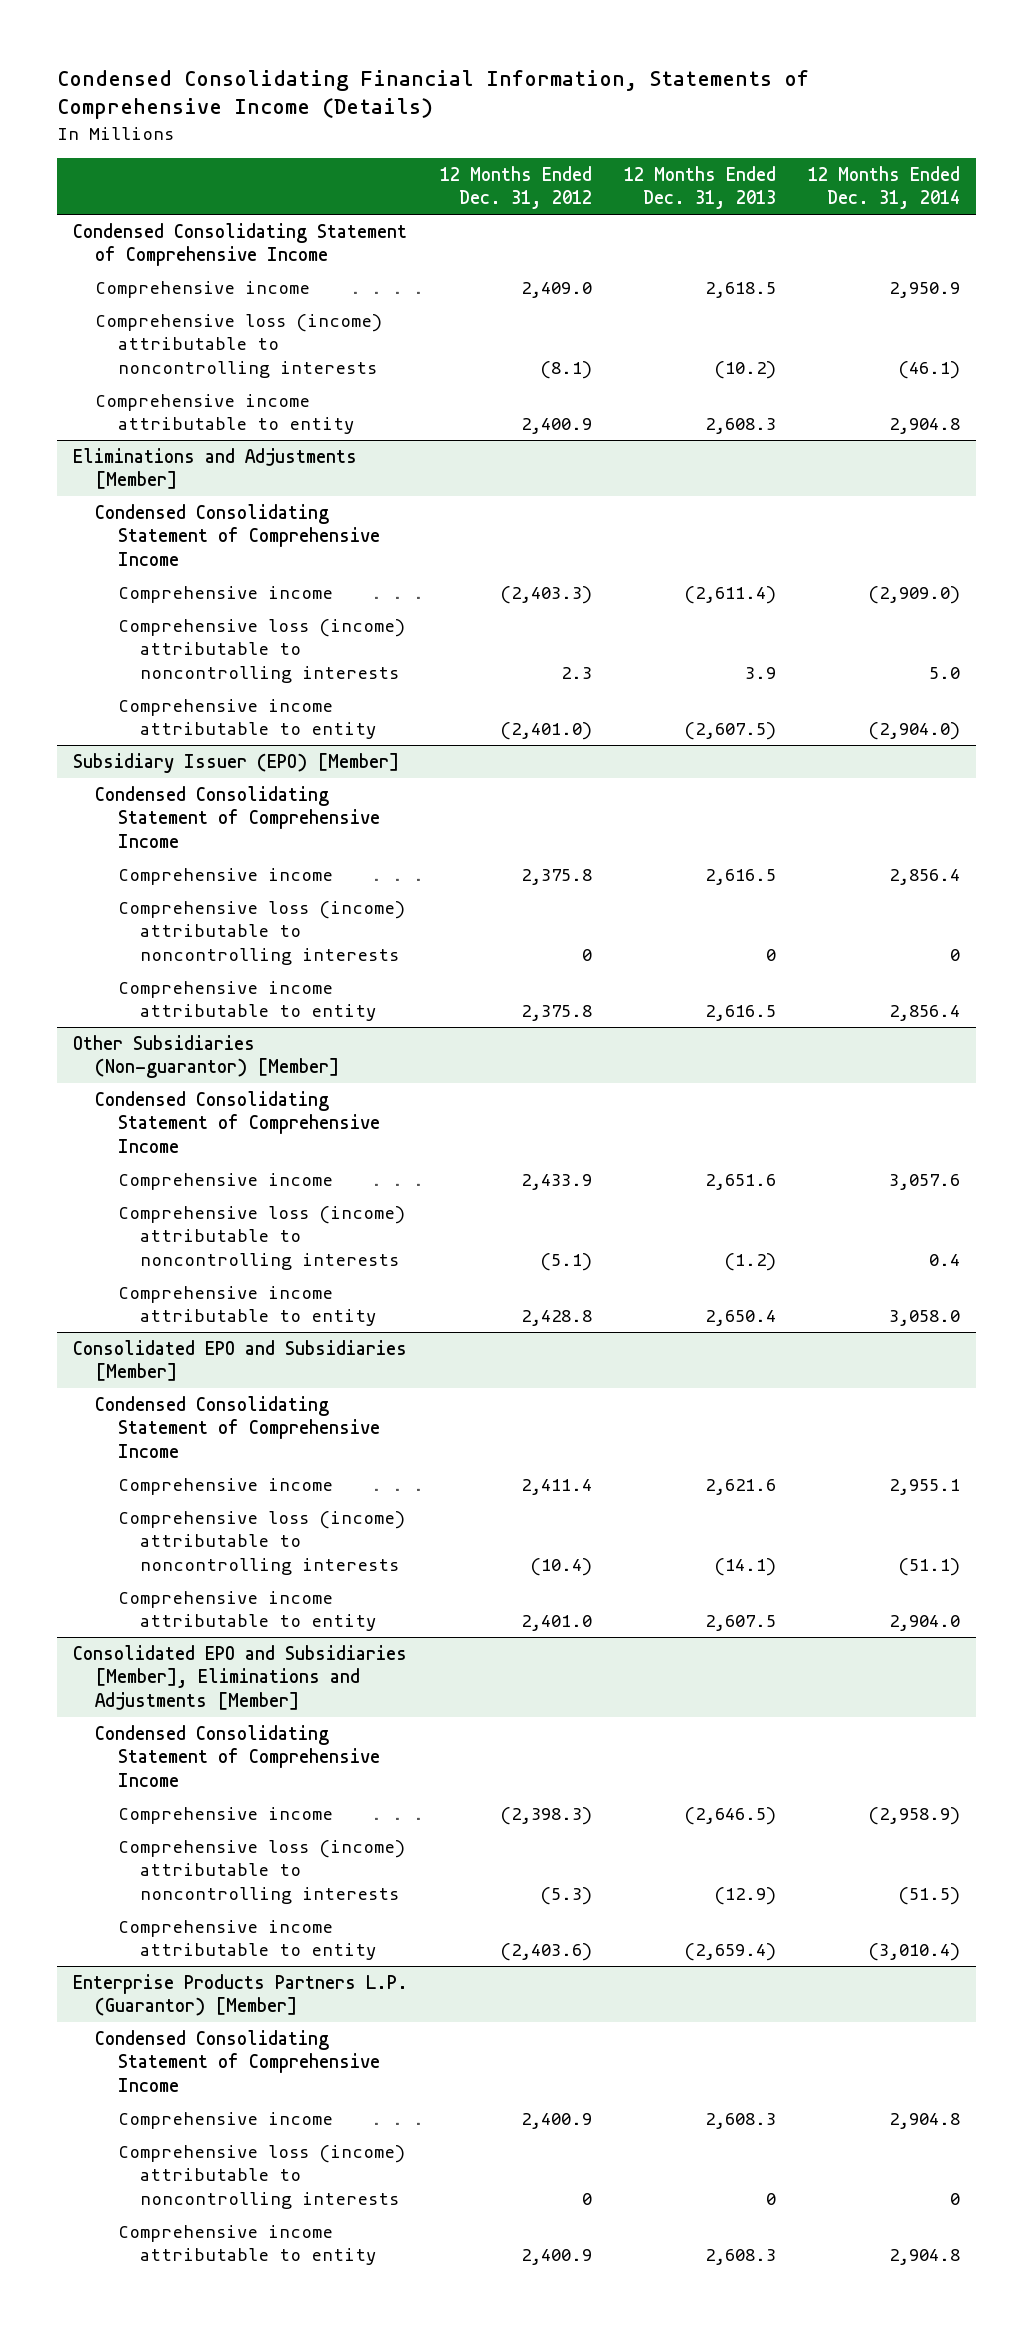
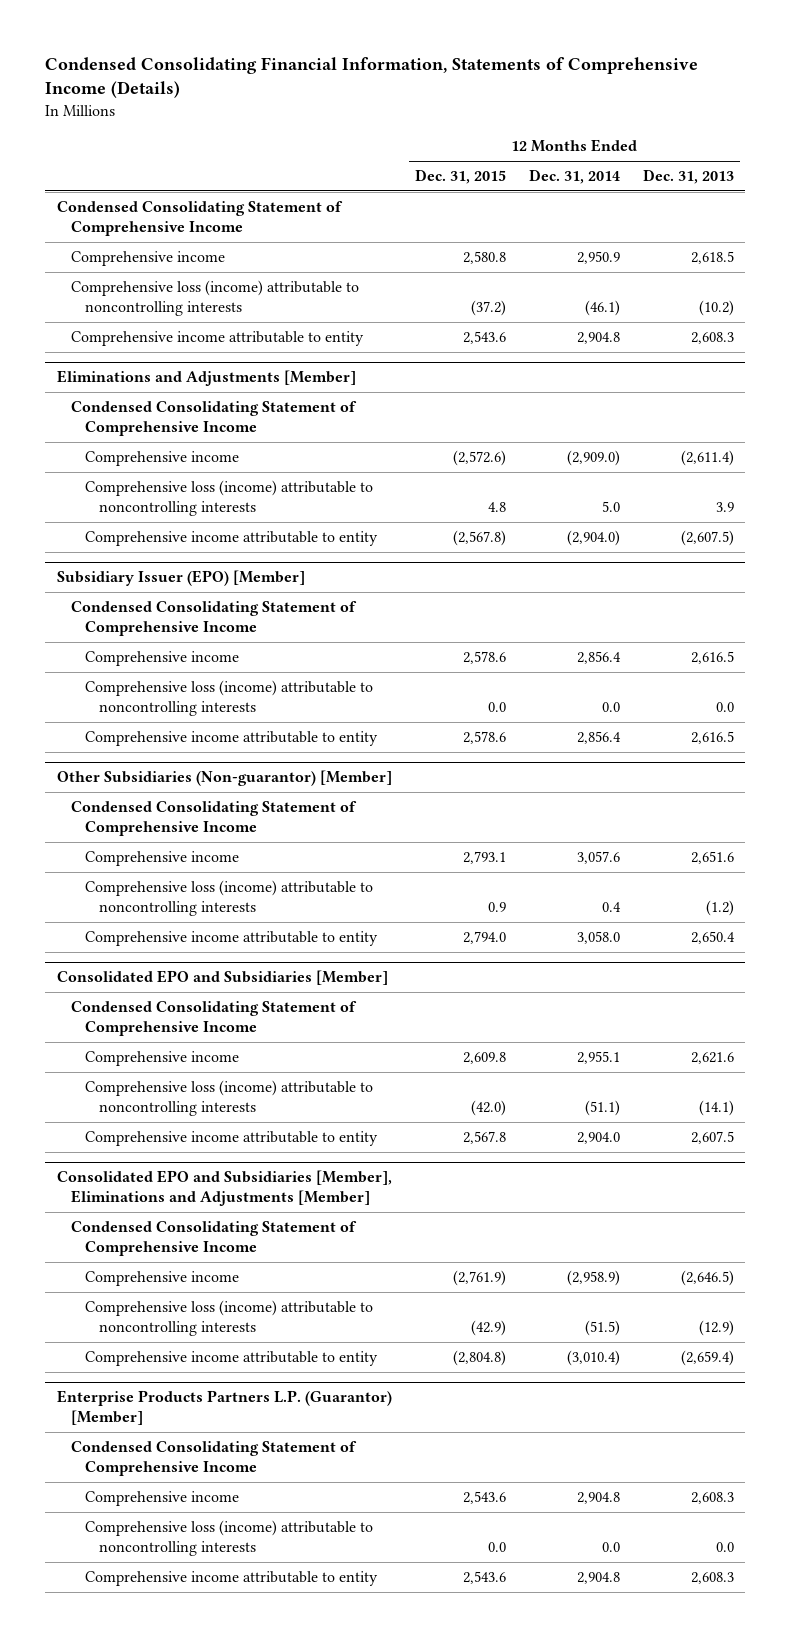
- | 12 Months Ended Dec. 31, 2012 | 12 Months Ended Dec. 31, 2013 | 12 Months Ended Dec. 31, 2014
+ | 12 Months Ended Dec. 31, 2015 | 12 Months Ended Dec. 31, 2014 | 12 Months Ended Dec. 31, 2013
@ Subsidiary Issuer (EPO) [Member]
- Comprehensive loss (income) attributable to noncontrolling interests | 0 | 0 | 0
+ Comprehensive loss (income) attributable to noncontrolling interests | 0.0 | 0.0 | 0.0
@ Enterprise Products Partners L.P. (Guarantor) [Member]
- Comprehensive loss (income) attributable to noncontrolling interests | 0 | 0 | 0
+ Comprehensive loss (income) attributable to noncontrolling interests | 0.0 | 0.0 | 0.0

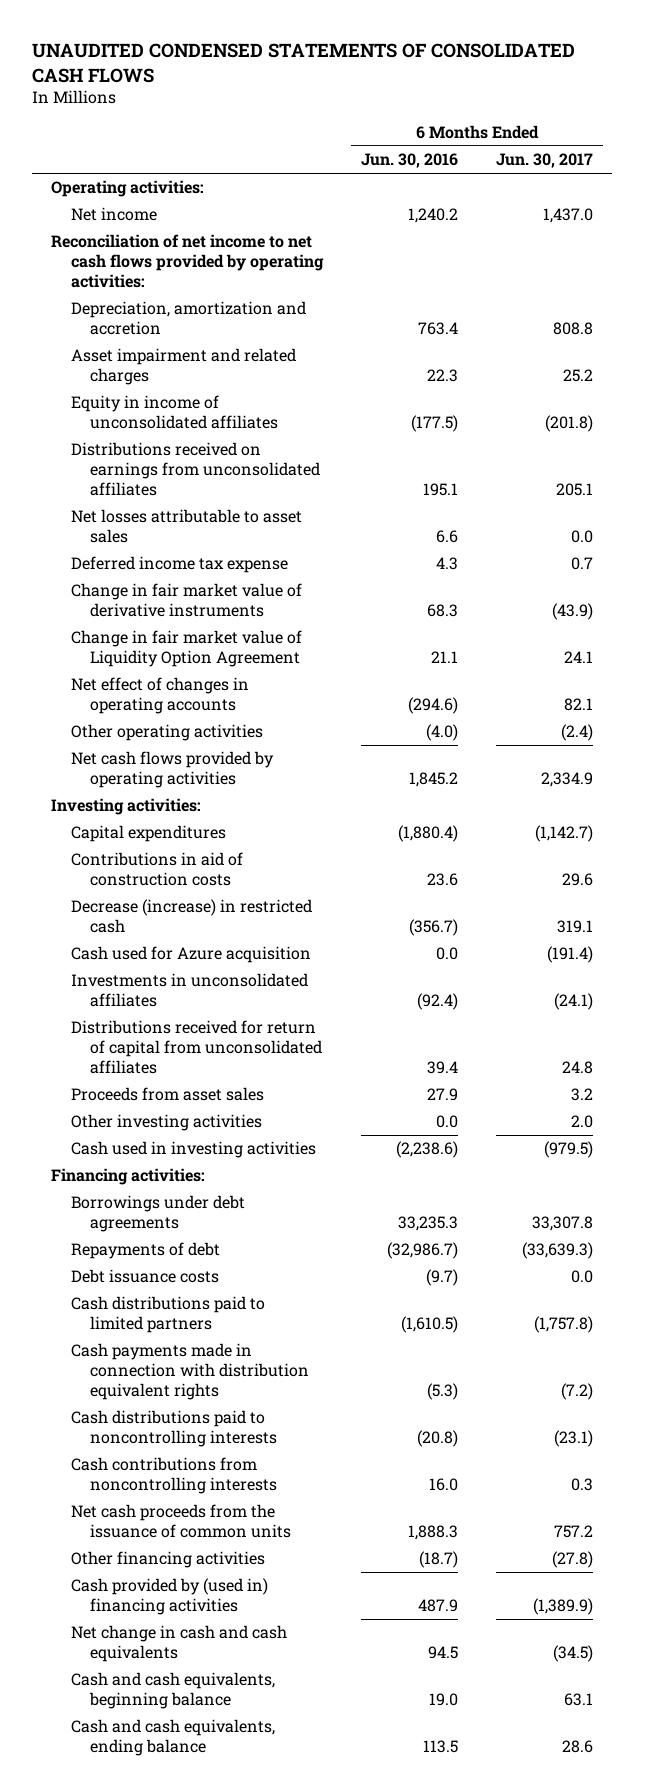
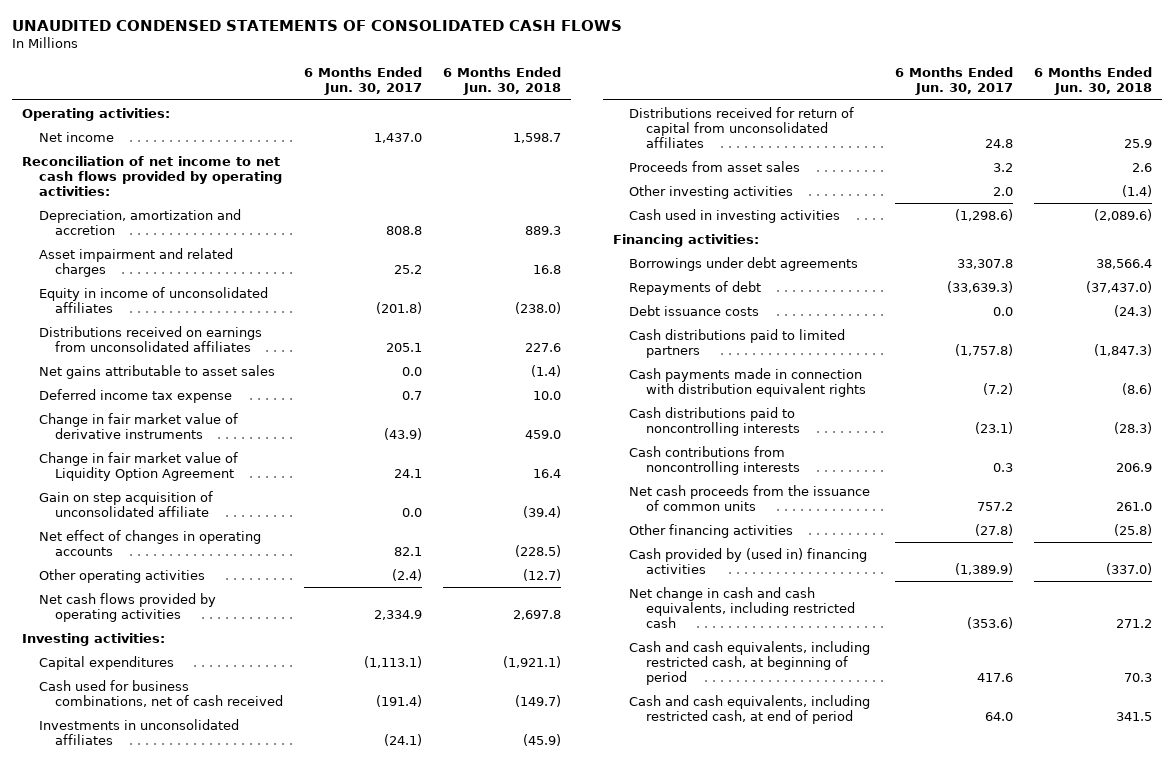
- | 6 Months Ended Jun. 30, 2016 | 6 Months Ended Jun. 30, 2017
+ | 6 Months Ended Jun. 30, 2017 | 6 Months Ended Jun. 30, 2018
- Net losses attributable to asset sales | 6.6 | 0.0
+ Net gains attributable to asset sales | 0.0 | (1.4)
+ Gain on step acquisition of unconsolidated affiliate | 0.0 | (39.4)
- Capital expenditures | (1,880.4) | (1,142.7)
- Contributions in aid of construction costs | 23.6 | 29.6
- Decrease (increase) in restricted cash | (356.7) | 319.1
- Cash used for Azure acquisition | 0.0 | (191.4)
+ Capital expenditures | (1,113.1) | (1,921.1)
+ Cash used for business combinations, net of cash received | (191.4) | (149.7)
- Cash used in investing activities | (2,238.6) | (979.5)
+ Cash used in investing activities | (1,298.6) | (2,089.6)
- Net change in cash and cash equivalents | 94.5 | (34.5)
- Cash and cash equivalents, beginning balance | 19.0 | 63.1
- Cash and cash equivalents, ending balance | 113.5 | 28.6
+ Net change in cash and cash equivalents, including restricted cash | (353.6) | 271.2
+ Cash and cash equivalents, including restricted cash, at beginning of period | 417.6 | 70.3
+ Cash and cash equivalents, including restricted cash, at end of period | 64.0 | 341.5

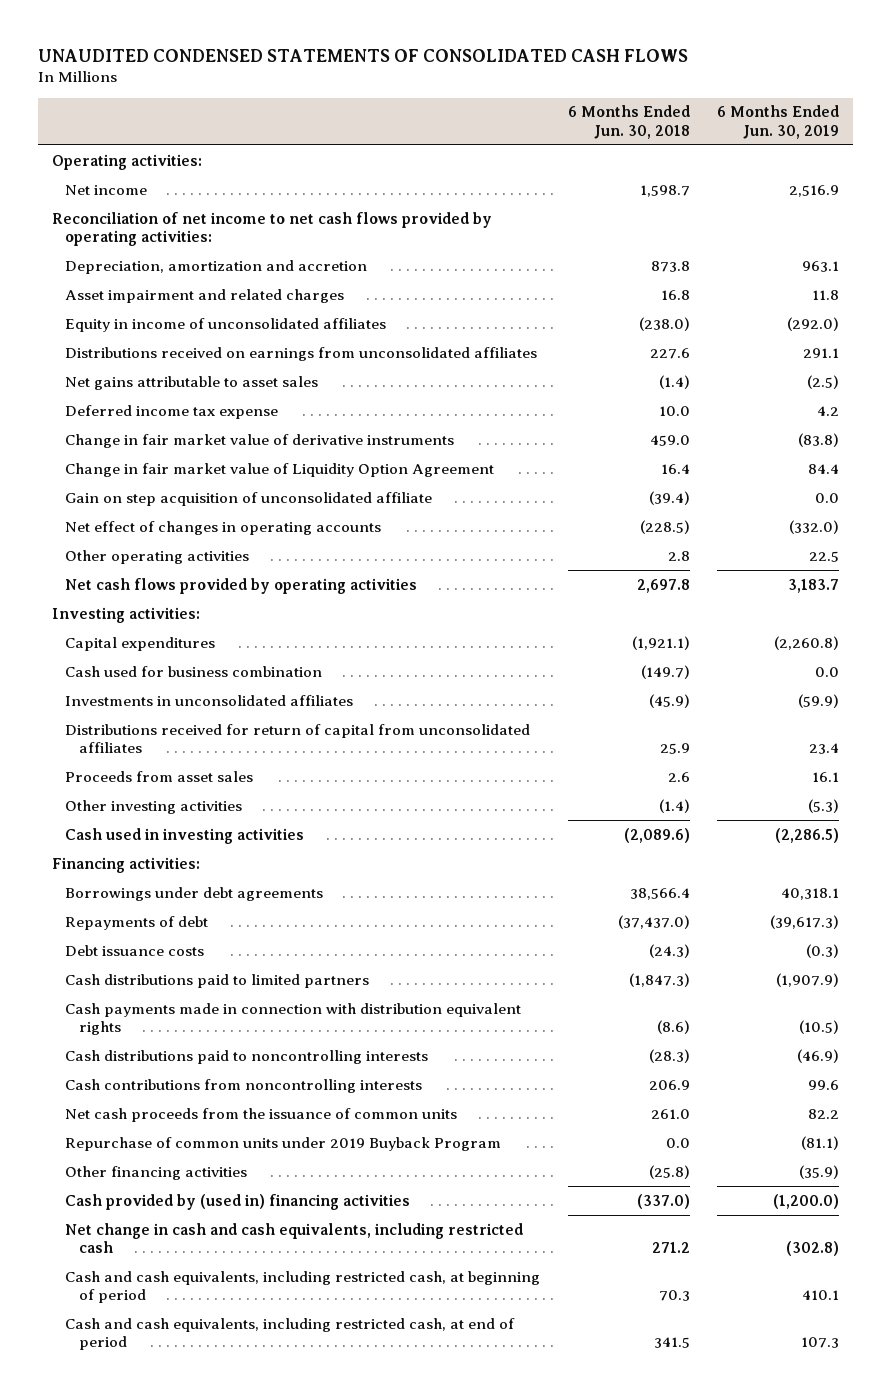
- | 6 Months Ended Jun. 30, 2017 | 6 Months Ended Jun. 30, 2018
+ | 6 Months Ended Jun. 30, 2018 | 6 Months Ended Jun. 30, 2019
- Depreciation, amortization and accretion | 808.8 | 889.3
+ Depreciation, amortization and accretion | 873.8 | 963.1
- Other operating activities | (2.4) | (12.7)
+ Other operating activities | 2.8 | 22.5
- Cash used for business combinations, net of cash received | (191.4) | (149.7)
+ Cash used for business combination | (149.7) | 0.0
+ Repurchase of common units under 2019 Buyback Program | 0.0 | (81.1)

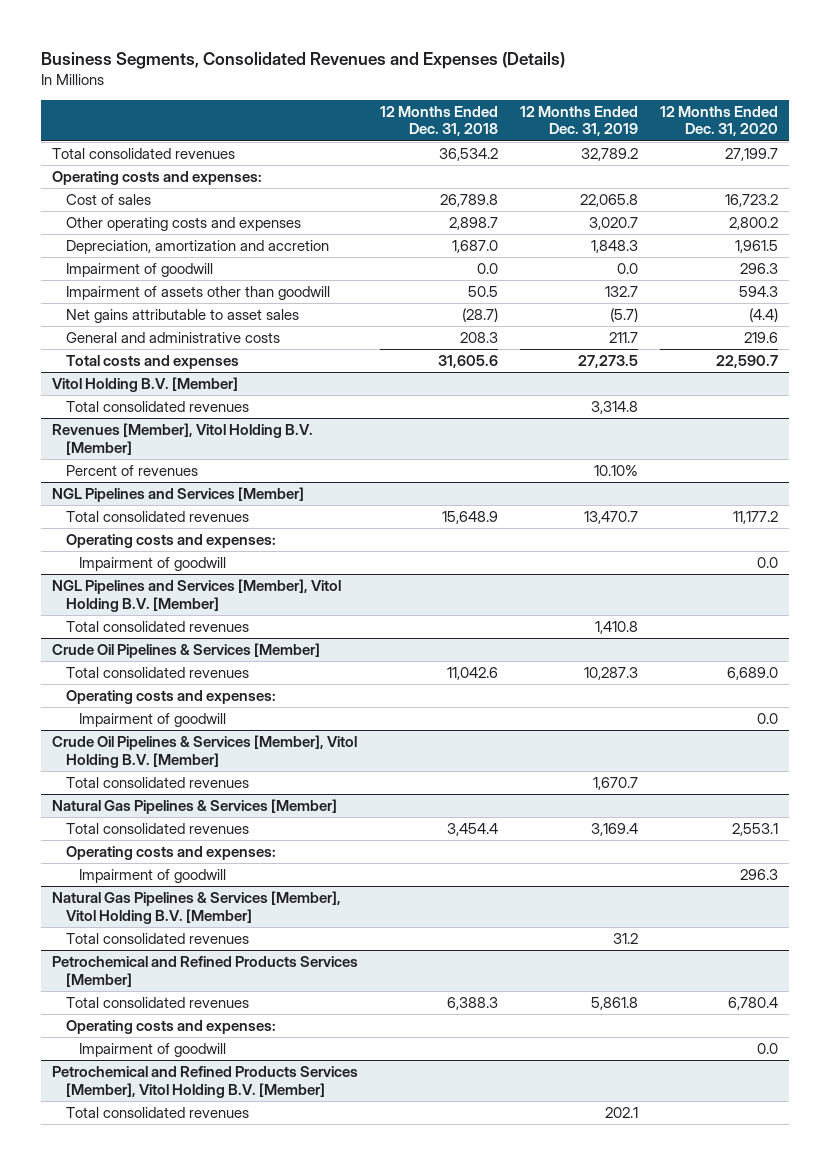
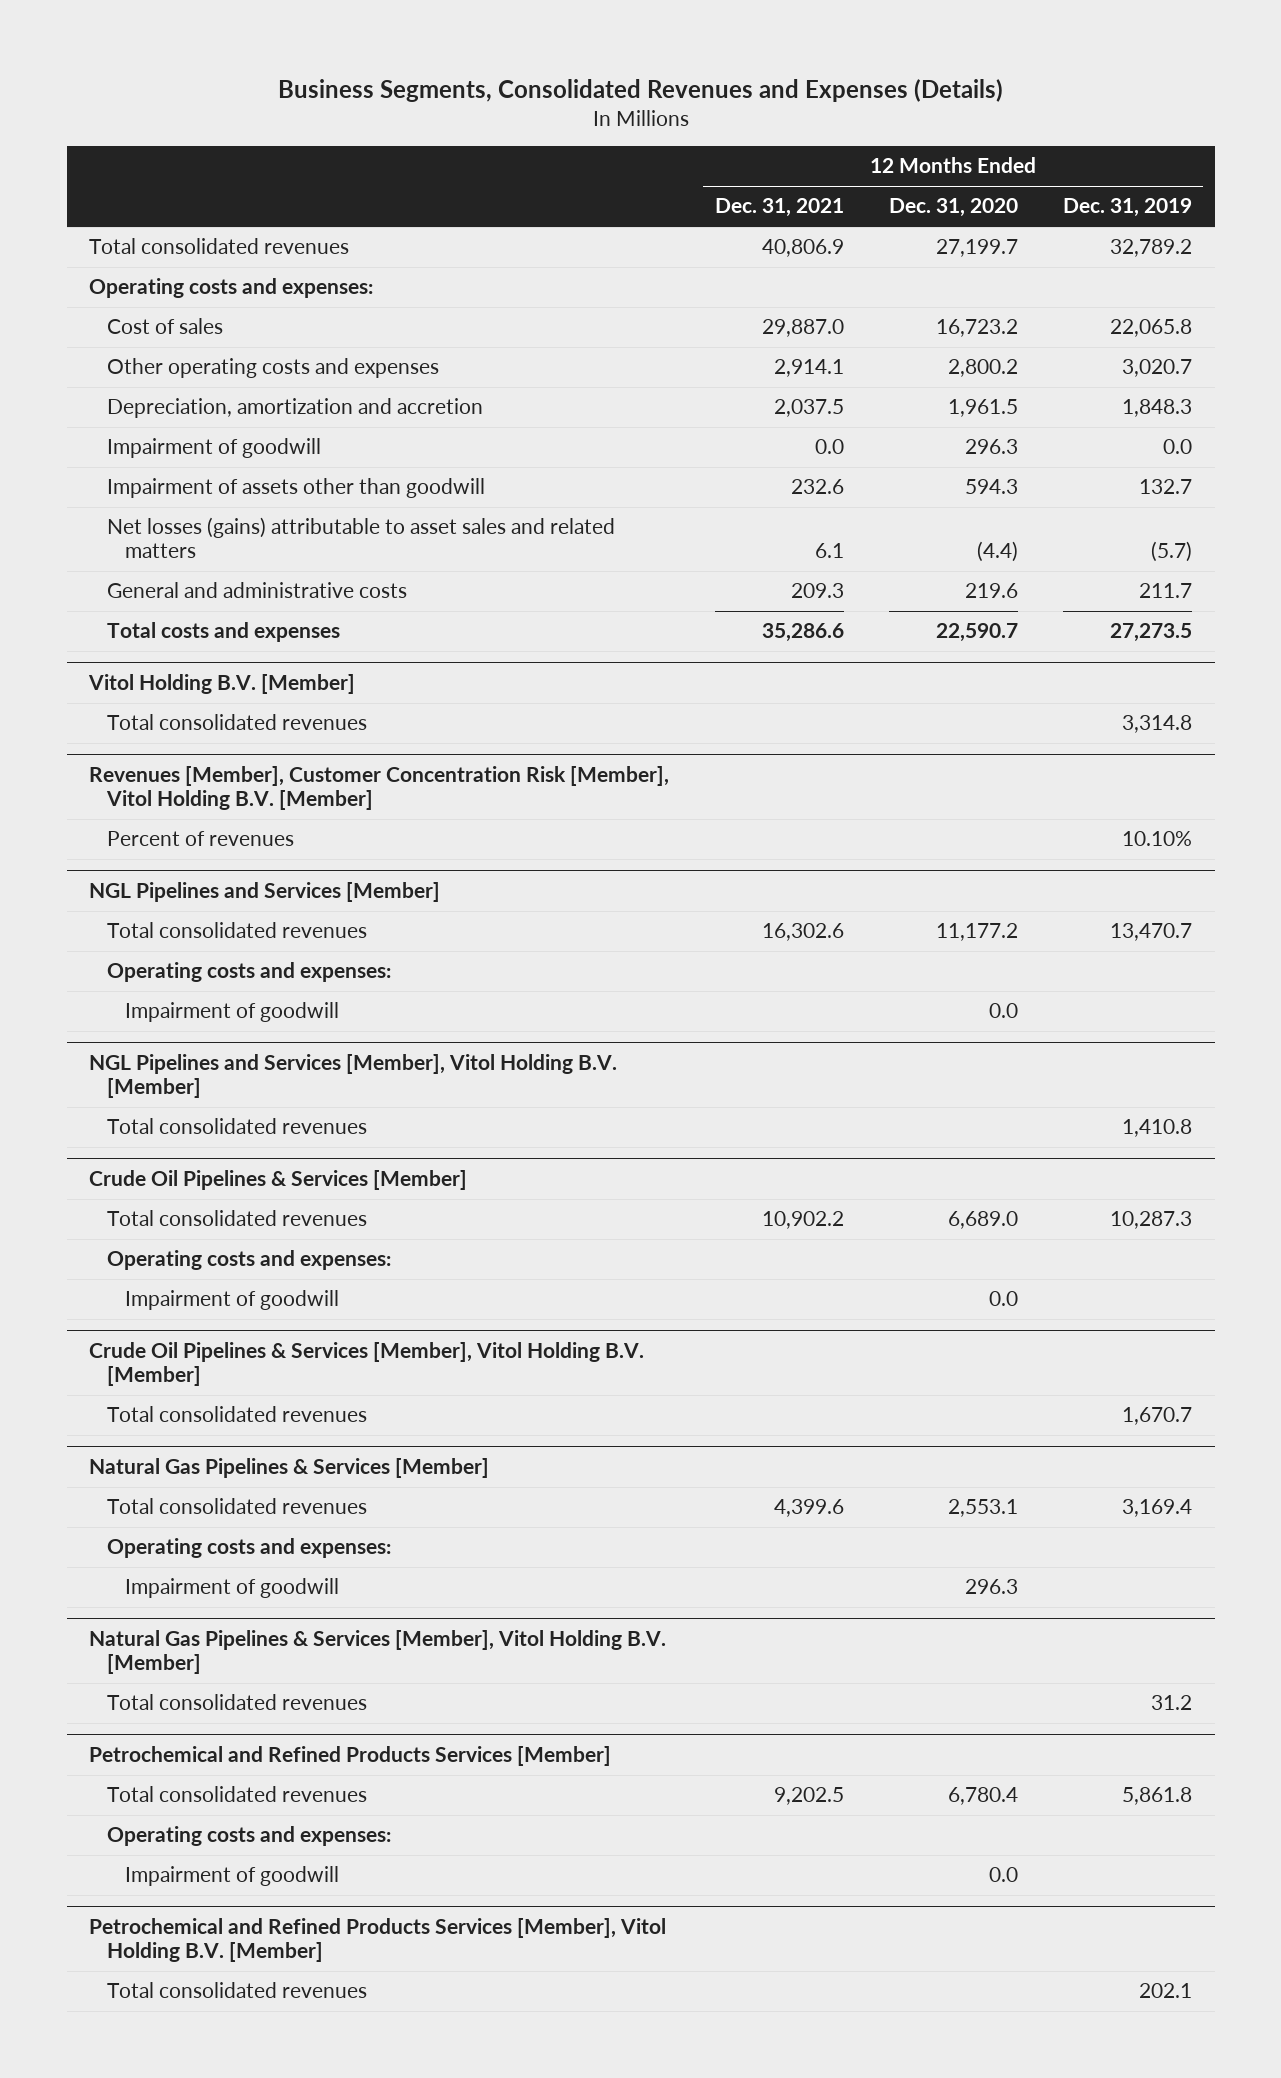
- | 12 Months Ended Dec. 31, 2018 | 12 Months Ended Dec. 31, 2019 | 12 Months Ended Dec. 31, 2020
+ | 12 Months Ended Dec. 31, 2021 | 12 Months Ended Dec. 31, 2020 | 12 Months Ended Dec. 31, 2019
- Net gains attributable to asset sales | (28.7) | (5.7) | (4.4)
+ Net losses (gains) attributable to asset sales and related matters | 6.1 | (4.4) | (5.7)
- Revenues [Member], Vitol Holding B.V. [Member]
+ Revenues [Member], Customer Concentration Risk [Member], Vitol Holding B.V. [Member]

